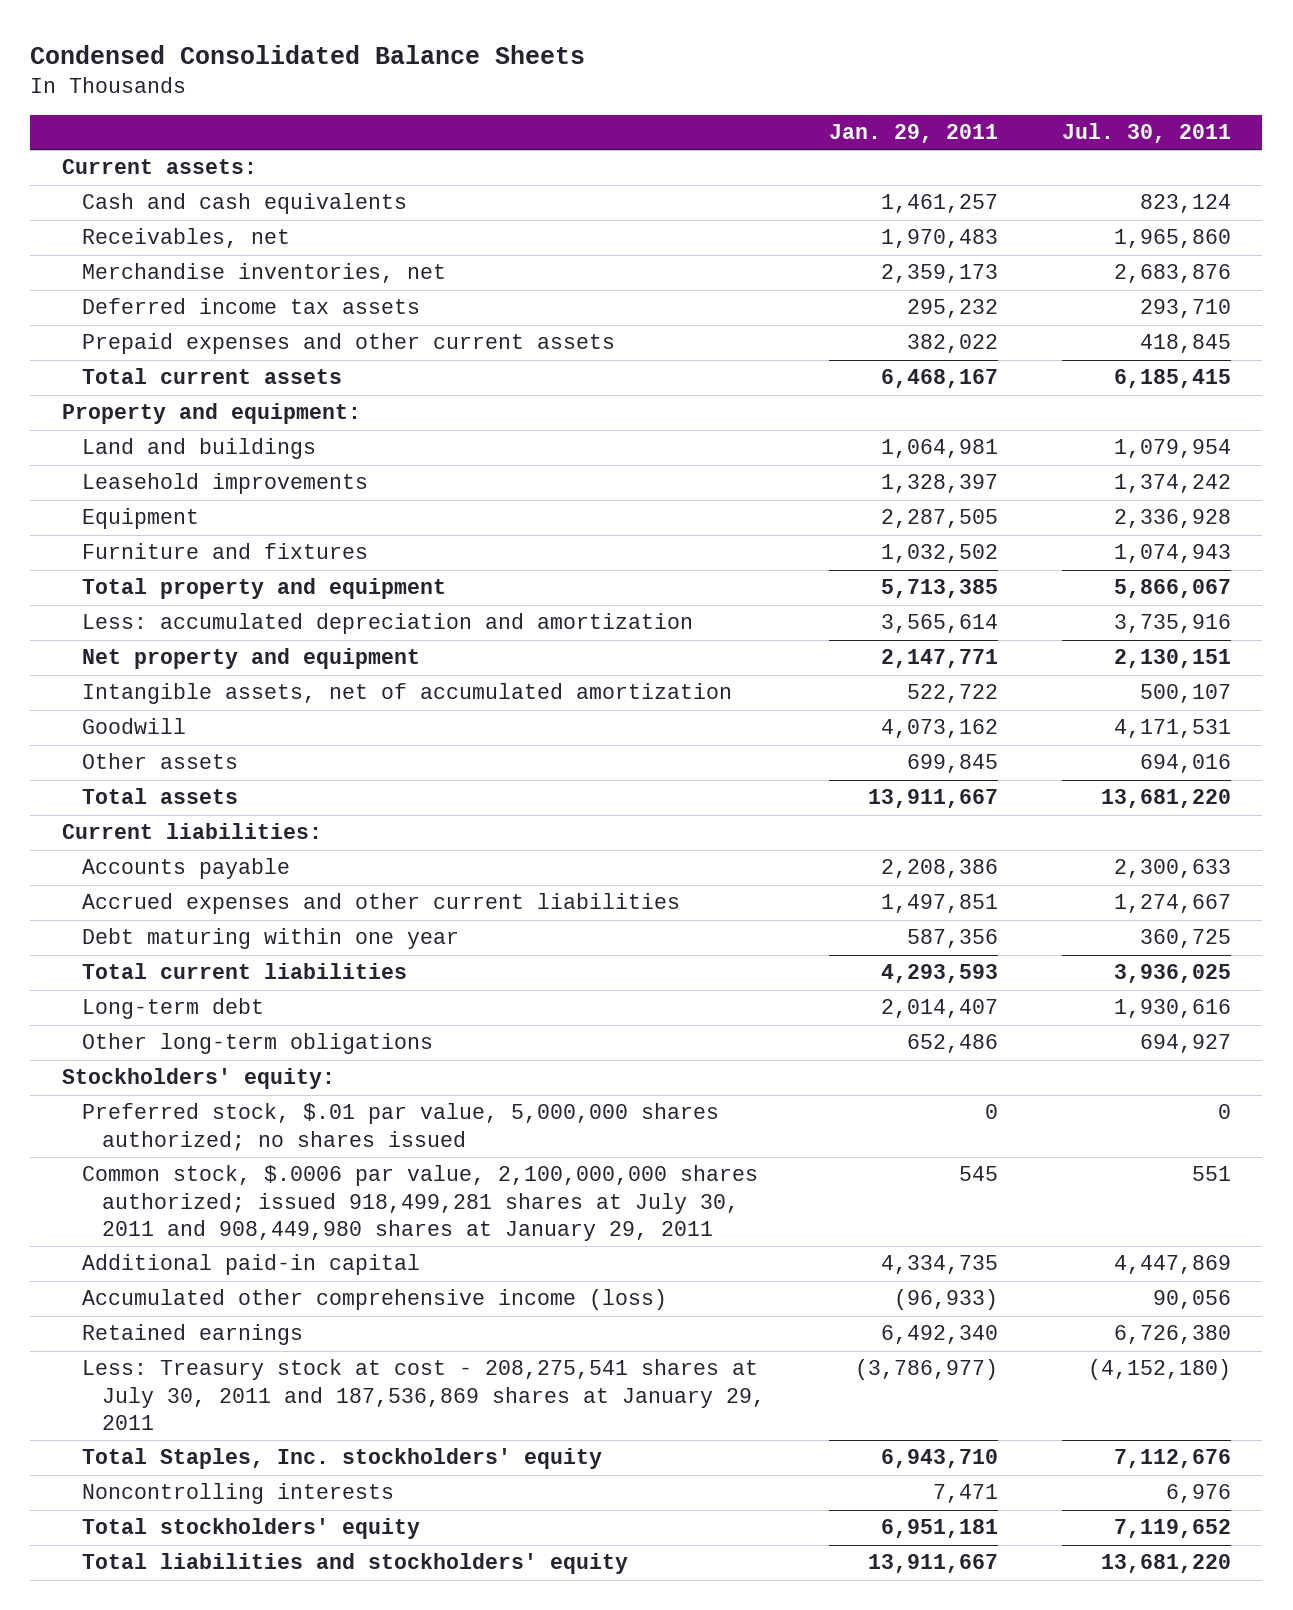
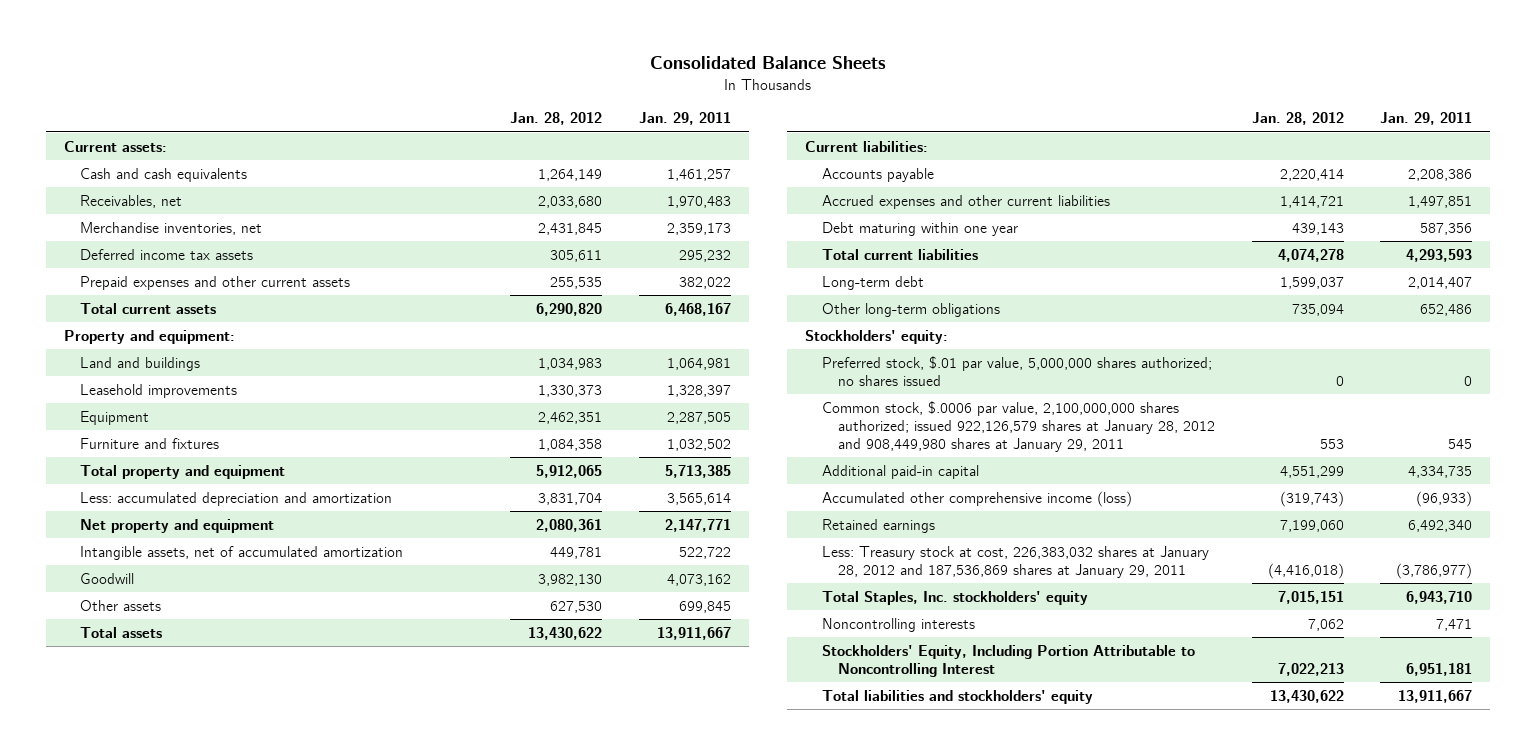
- Condensed Consolidated Balance Sheets
+ Consolidated Balance Sheets
- | Jan. 29, 2011 | Jul. 30, 2011
+ | Jan. 28, 2012 | Jan. 29, 2011
- Common stock, $.0006 par value, 2,100,000,000 shares authorized; issued 918,499,281 shares at July 30, 2011 and 908,449,980 shares at January 29, 2011 | 545 | 551
+ Common stock, $.0006 par value, 2,100,000,000 shares authorized; issued 922,126,579 shares at January 28, 2012 and 908,449,980 shares at January 29, 2011 | 553 | 545
- Less: Treasury stock at cost - 208,275,541 shares at July 30, 2011 and 187,536,869 shares at January 29, 2011 | (3,786,977) | (4,152,180)
+ Less: Treasury stock at cost, 226,383,032 shares at January 28, 2012 and 187,536,869 shares at January 29, 2011 | (4,416,018) | (3,786,977)
- Total stockholders' equity | 6,951,181 | 7,119,652
+ Stockholders' Equity, Including Portion Attributable to Noncontrolling Interest | 7,022,213 | 6,951,181

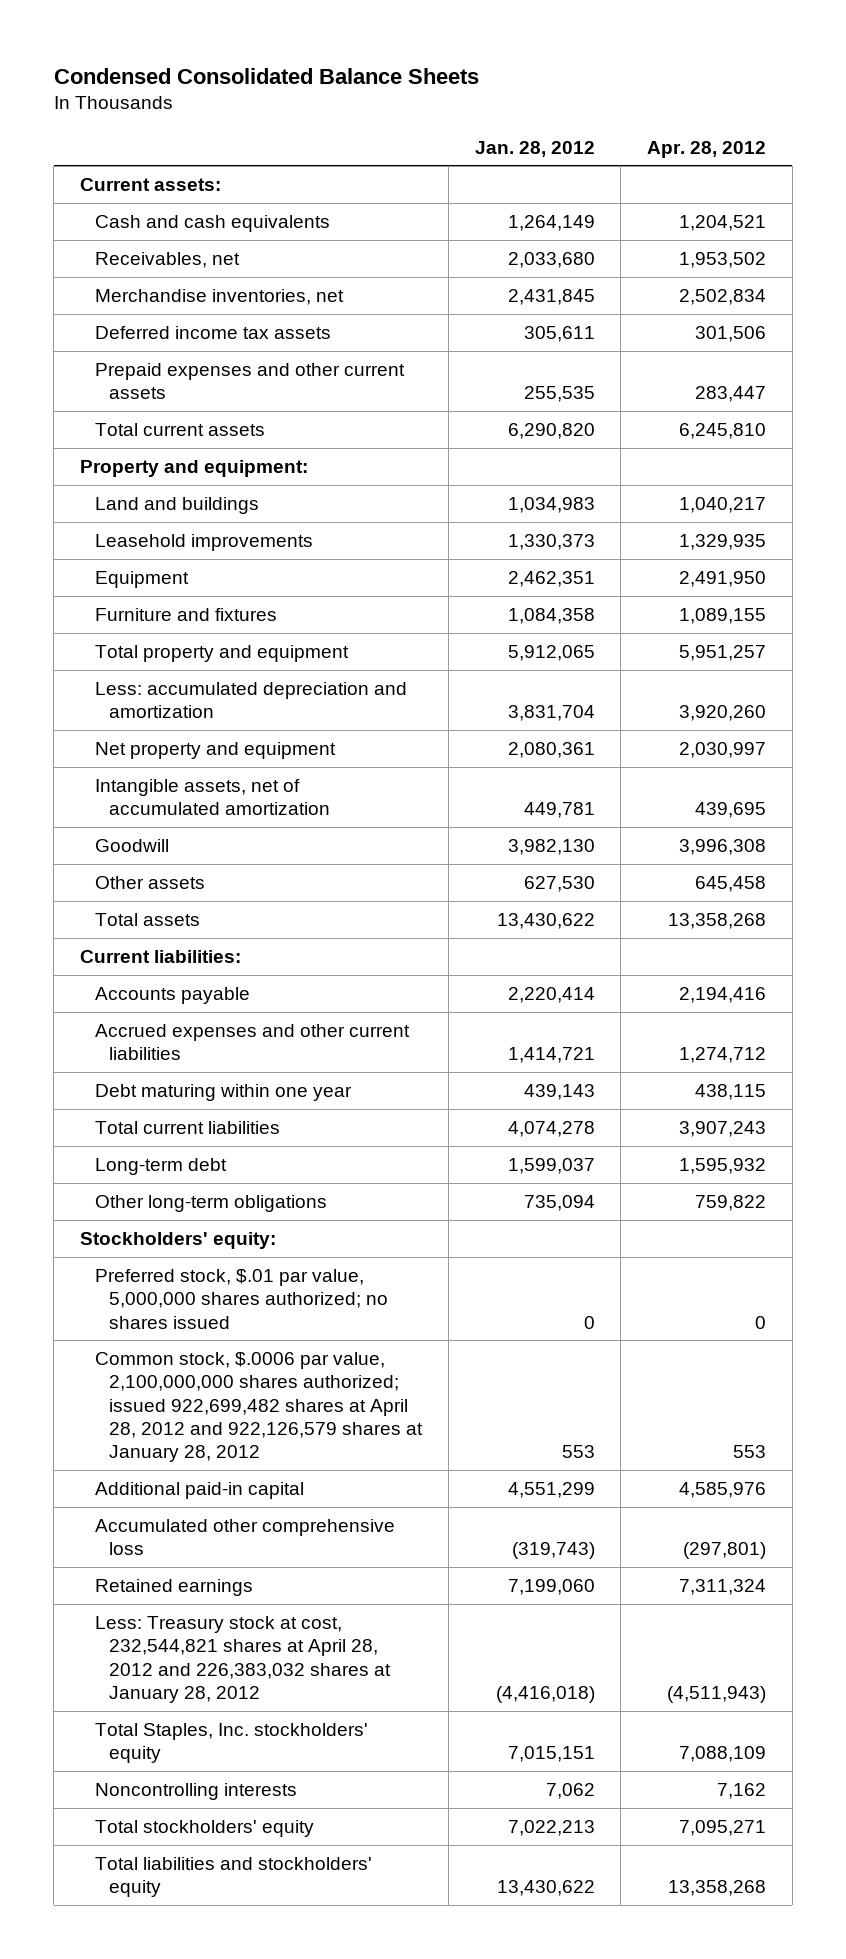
- Consolidated Balance Sheets
+ Condensed Consolidated Balance Sheets
- | Jan. 28, 2012 | Jan. 29, 2011
+ | Jan. 28, 2012 | Apr. 28, 2012
- Common stock, $.0006 par value, 2,100,000,000 shares authorized; issued 922,126,579 shares at January 28, 2012 and 908,449,980 shares at January 29, 2011 | 553 | 545
+ Common stock, $.0006 par value, 2,100,000,000 shares authorized; issued 922,699,482 shares at April 28, 2012 and 922,126,579 shares at January 28, 2012 | 553 | 553
- Accumulated other comprehensive income (loss) | (319,743) | (96,933)
+ Accumulated other comprehensive loss | (319,743) | (297,801)
- Less: Treasury stock at cost, 226,383,032 shares at January 28, 2012 and 187,536,869 shares at January 29, 2011 | (4,416,018) | (3,786,977)
+ Less: Treasury stock at cost, 232,544,821 shares at April 28, 2012 and 226,383,032 shares at January 28, 2012 | (4,416,018) | (4,511,943)
- Stockholders' Equity, Including Portion Attributable to Noncontrolling Interest | 7,022,213 | 6,951,181
+ Total stockholders' equity | 7,022,213 | 7,095,271

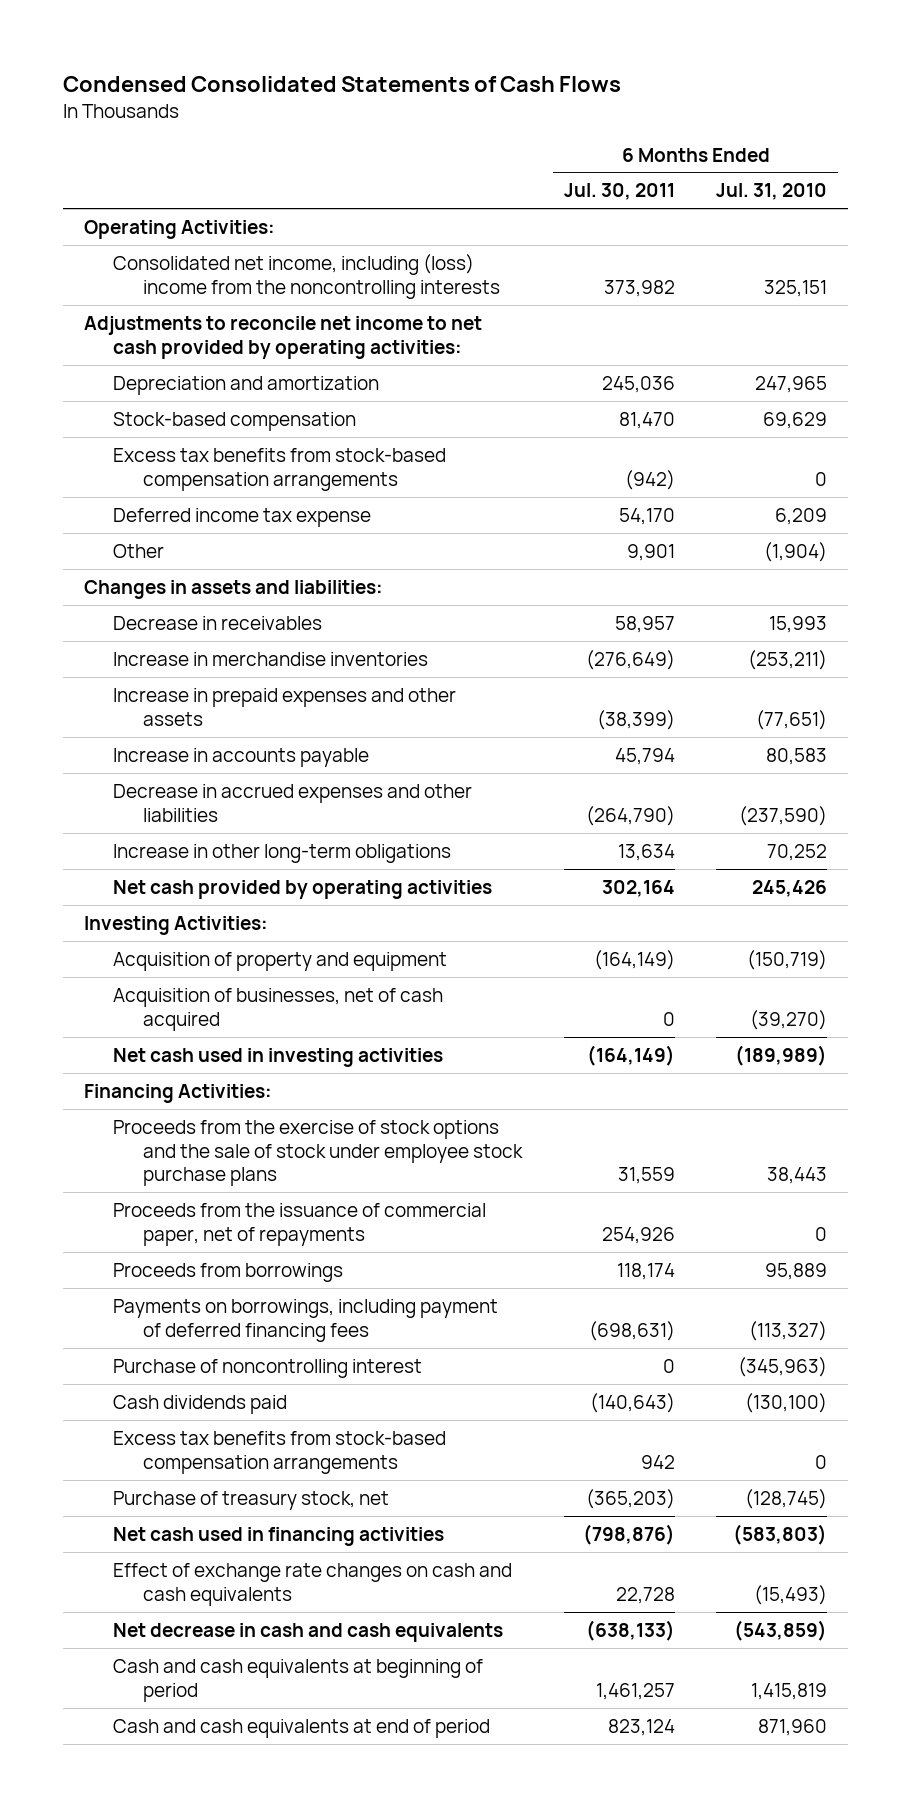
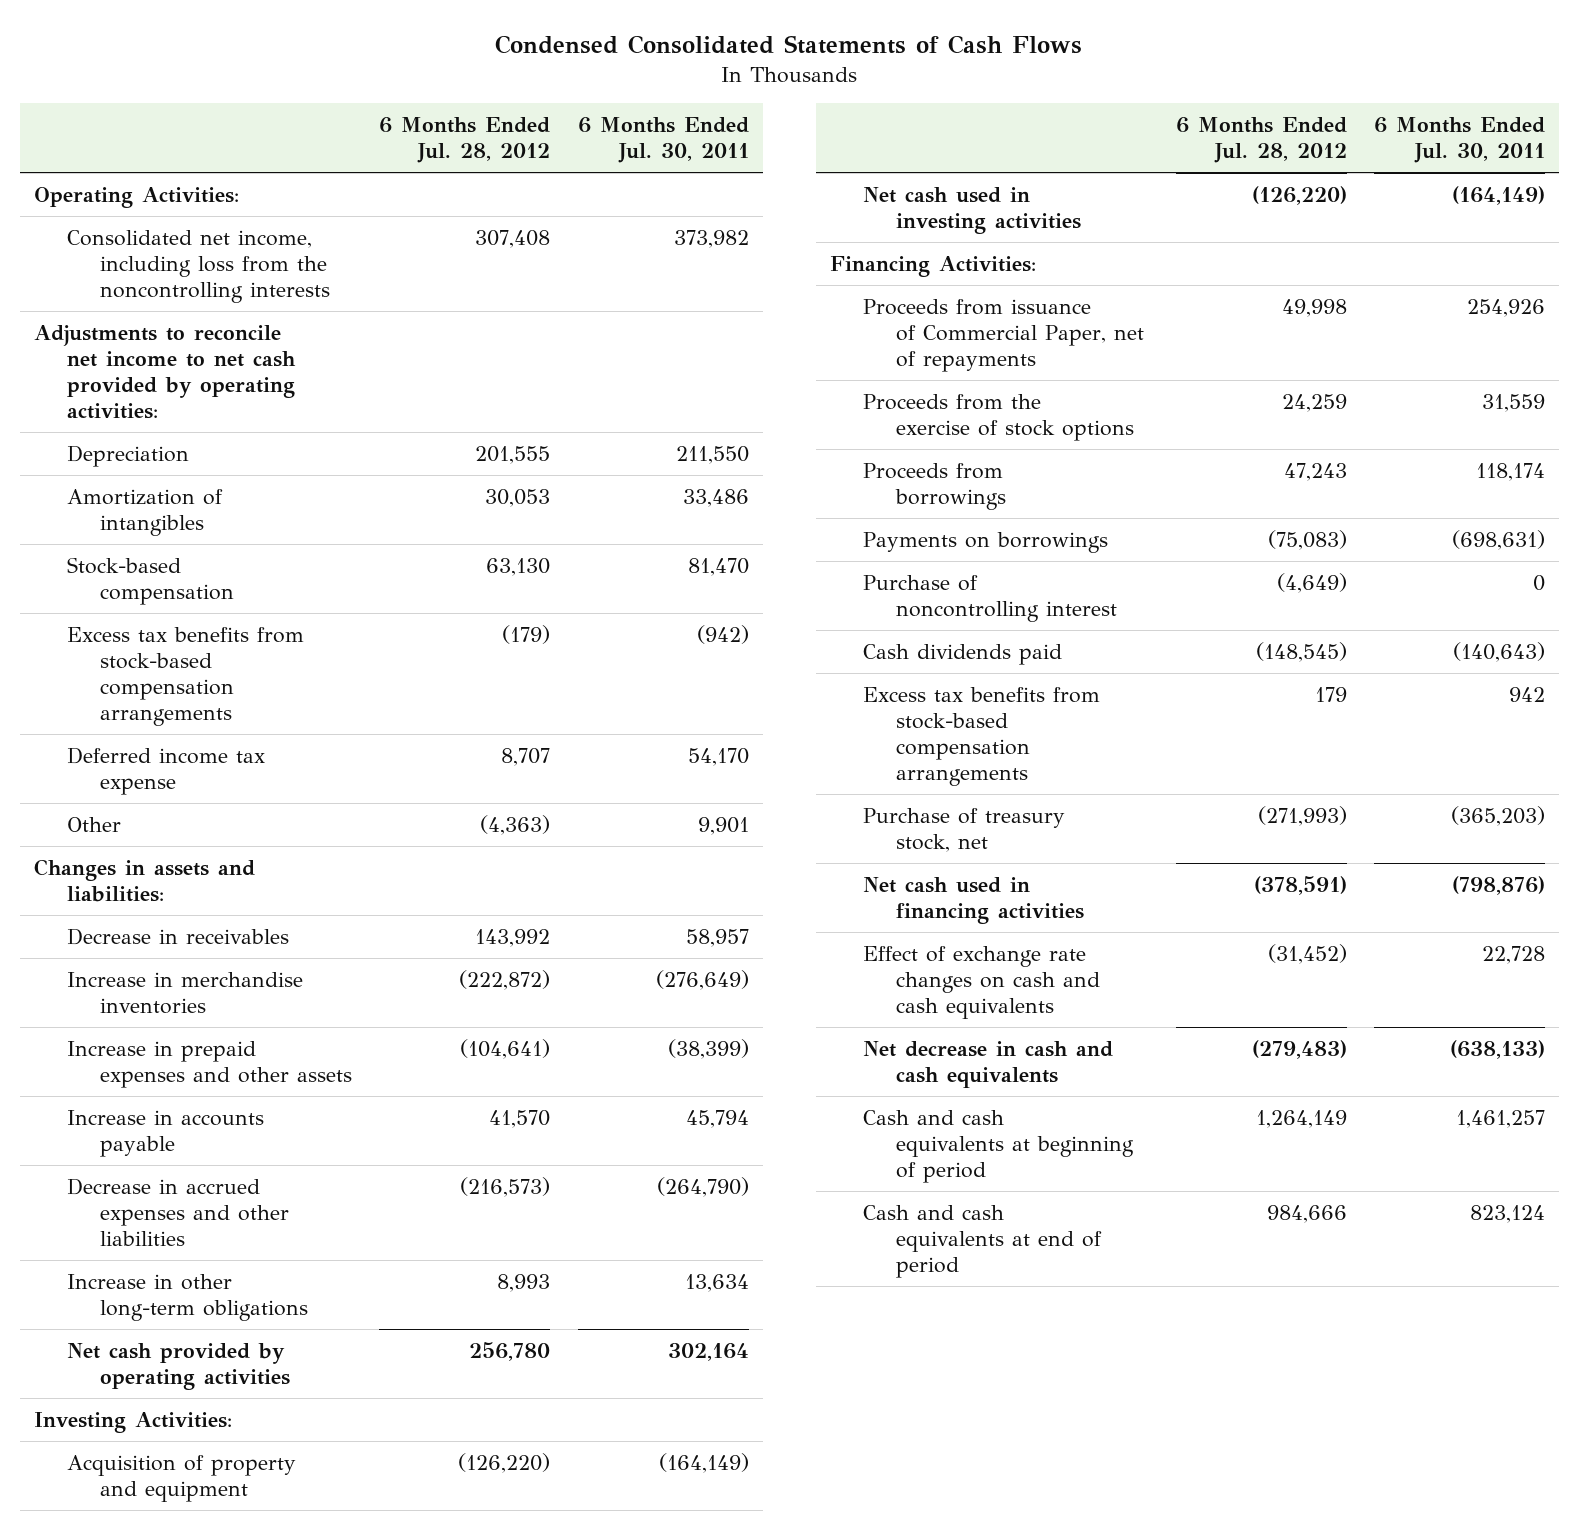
- | 6 Months Ended Jul. 30, 2011 | 6 Months Ended Jul. 31, 2010
+ | 6 Months Ended Jul. 28, 2012 | 6 Months Ended Jul. 30, 2011
- Consolidated net income, including (loss) income from the noncontrolling interests | 373,982 | 325,151
+ Consolidated net income, including loss from the noncontrolling interests | 307,408 | 373,982
- Depreciation and amortization | 245,036 | 247,965
+ Depreciation | 201,555 | 211,550
+ Amortization of intangibles | 30,053 | 33,486
- Acquisition of businesses, net of cash acquired | 0 | (39,270)
- Proceeds from the exercise of stock options and the sale of stock under employee stock purchase plans | 31,559 | 38,443
- Proceeds from the issuance of commercial paper, net of repayments | 254,926 | 0
+ Proceeds from issuance of Commercial Paper, net of repayments | 49,998 | 254,926
+ Proceeds from the exercise of stock options | 24,259 | 31,559
- Payments on borrowings, including payment of deferred financing fees | (698,631) | (113,327)
+ Payments on borrowings | (75,083) | (698,631)

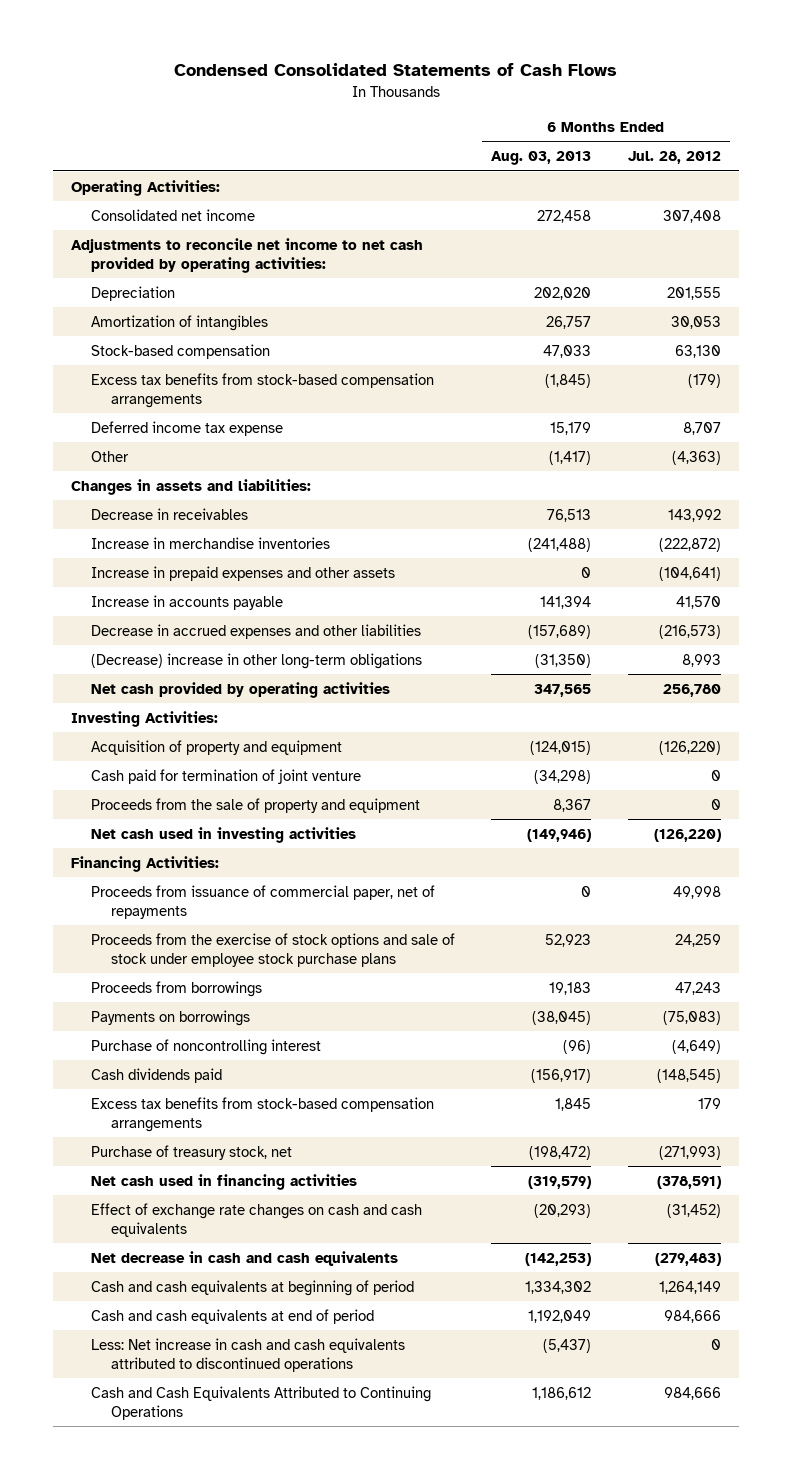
- | 6 Months Ended Jul. 28, 2012 | 6 Months Ended Jul. 30, 2011
+ | 6 Months Ended Aug. 03, 2013 | 6 Months Ended Jul. 28, 2012
- Consolidated net income, including loss from the noncontrolling interests | 307,408 | 373,982
+ Consolidated net income | 272,458 | 307,408
- Increase in other long-term obligations | 8,993 | 13,634
+ (Decrease) increase in other long-term obligations | (31,350) | 8,993
+ Cash paid for termination of joint venture | (34,298) | 0
+ Proceeds from the sale of property and equipment | 8,367 | 0
- Proceeds from issuance of Commercial Paper, net of repayments | 49,998 | 254,926
- Proceeds from the exercise of stock options | 24,259 | 31,559
+ Proceeds from issuance of commercial paper, net of repayments | 0 | 49,998
+ Proceeds from the exercise of stock options and sale of stock under employee stock purchase plans | 52,923 | 24,259
+ Less: Net increase in cash and cash equivalents attributed to discontinued operations | (5,437) | 0
+ Cash and Cash Equivalents Attributed to Continuing Operations | 1,186,612 | 984,666

